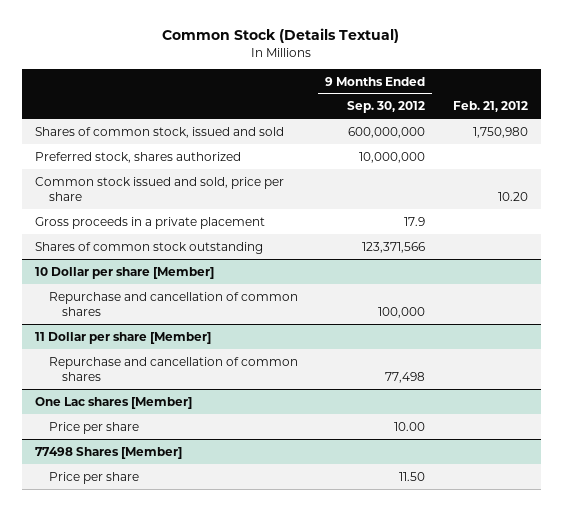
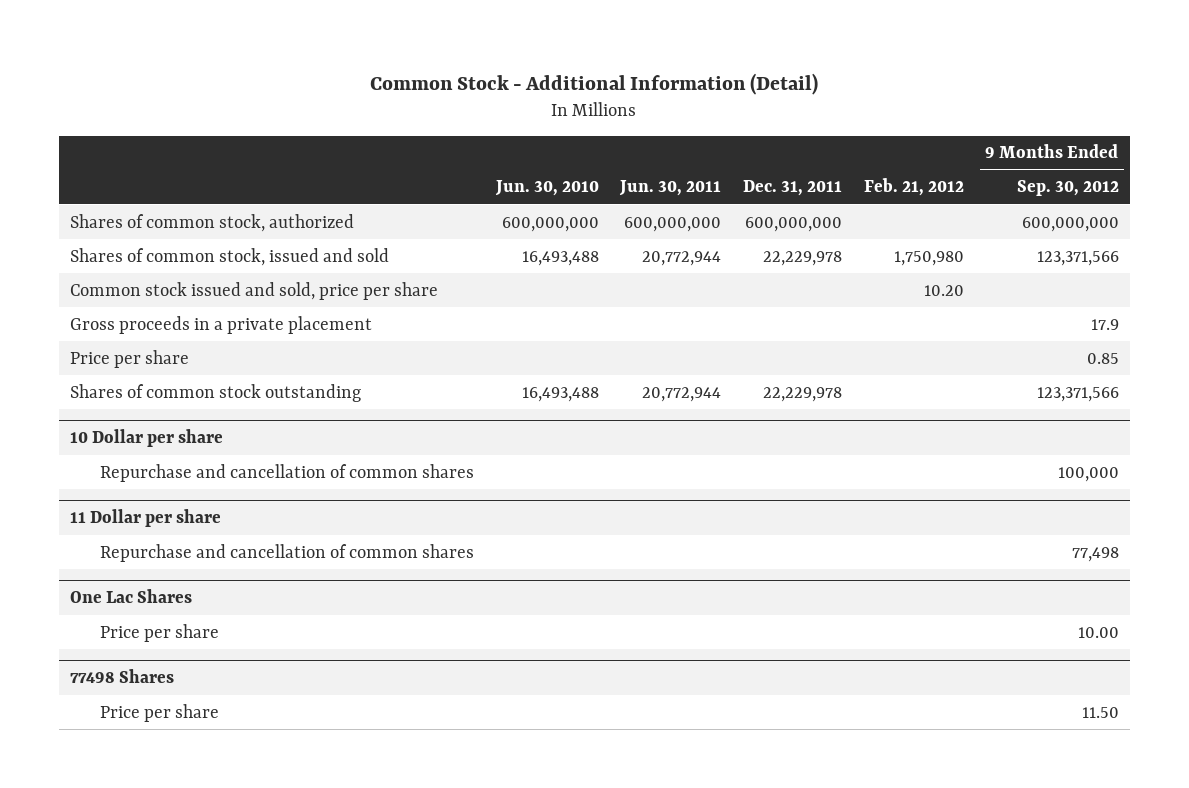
- Common Stock (Details Textual)
+ Common Stock - Additional Information (Detail)
- | 9 Months Ended Sep. 30, 2012 | Feb. 21, 2012
+ | Jun. 30, 2010 | Jun. 30, 2011 | Dec. 31, 2011 | Feb. 21, 2012 | 9 Months Ended Sep. 30, 2012
- Shares of common stock, issued and sold | 600,000,000 | 1,750,980
- Preferred stock, shares authorized | 10,000,000 |
+ Shares of common stock, authorized | 600,000,000 | 600,000,000 | 600,000,000 | | 600,000,000
+ Shares of common stock, issued and sold | 16,493,488 | 20,772,944 | 22,229,978 | 1,750,980 | 123,371,566
+ Price per share | | | | | 0.85
- 10 Dollar per share [Member]
+ 10 Dollar per share
- 11 Dollar per share [Member]
+ 11 Dollar per share
- One Lac shares [Member]
+ One Lac Shares
- 77498 Shares [Member]
+ 77498 Shares

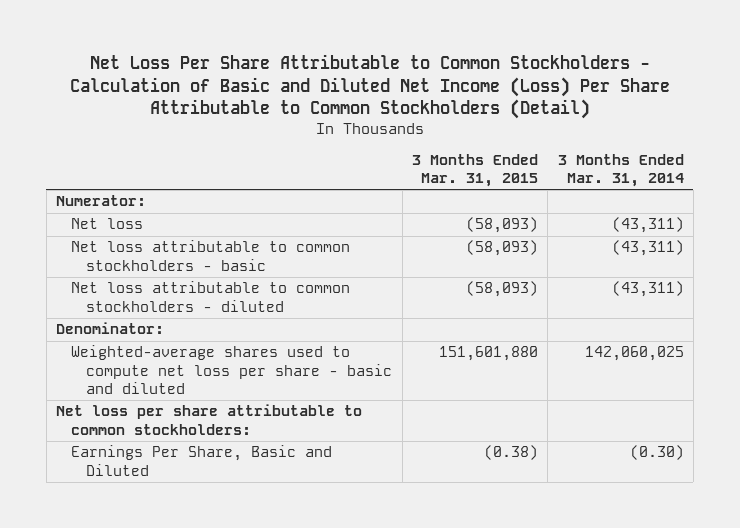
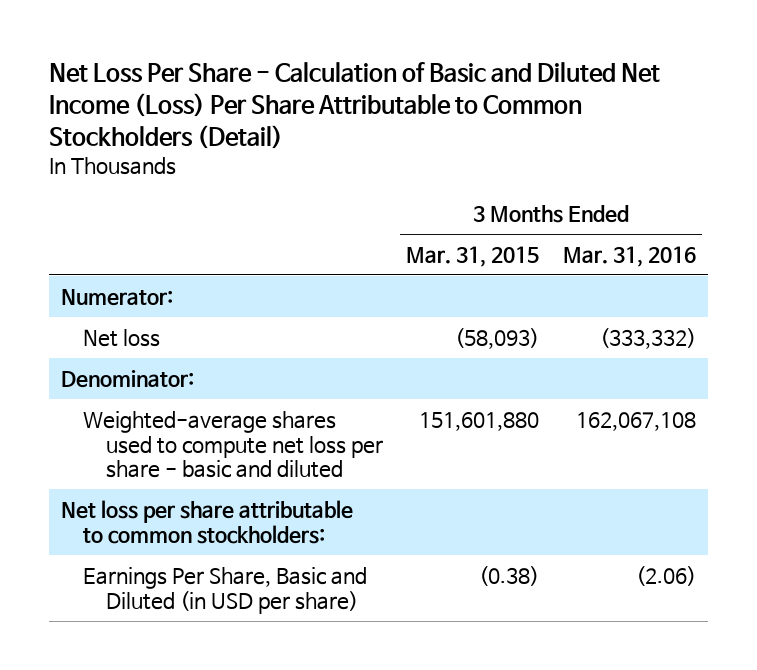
- Net Loss Per Share Attributable to Common Stockholders - Calculation of Basic and Diluted Net Income (Loss) Per Share Attributable to Common Stockholders (Detail)
+ Net Loss Per Share - Calculation of Basic and Diluted Net Income (Loss) Per Share Attributable to Common Stockholders (Detail)
- | 3 Months Ended Mar. 31, 2015 | 3 Months Ended Mar. 31, 2014
+ | 3 Months Ended Mar. 31, 2015 | 3 Months Ended Mar. 31, 2016
- Net loss attributable to common stockholders - basic | (58,093) | (43,311)
- Net loss attributable to common stockholders - diluted | (58,093) | (43,311)
- Earnings Per Share, Basic and Diluted | (0.38) | (0.30)
+ Earnings Per Share, Basic and Diluted (in USD per share) | (0.38) | (2.06)

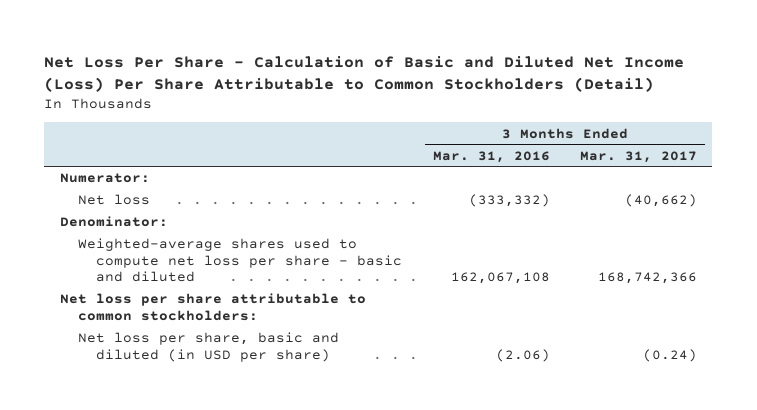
- | 3 Months Ended Mar. 31, 2015 | 3 Months Ended Mar. 31, 2016
+ | 3 Months Ended Mar. 31, 2016 | 3 Months Ended Mar. 31, 2017
- Earnings Per Share, Basic and Diluted (in USD per share) | (0.38) | (2.06)
+ Net loss per share, basic and diluted (in USD per share) | (2.06) | (0.24)

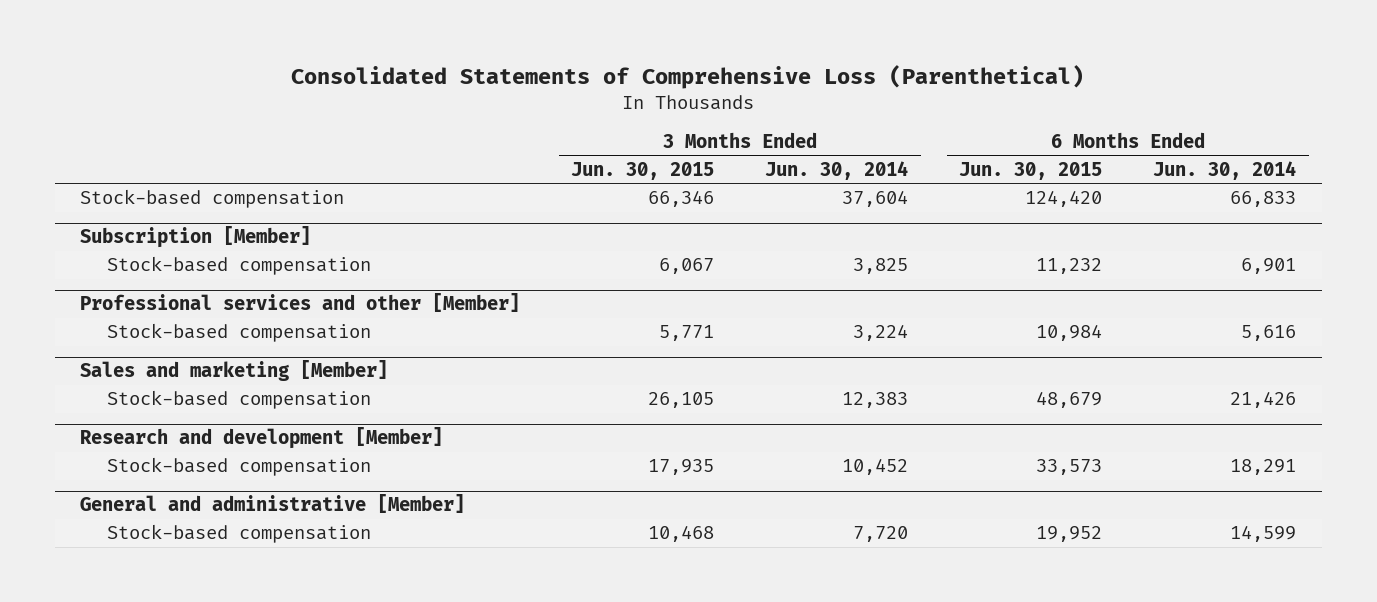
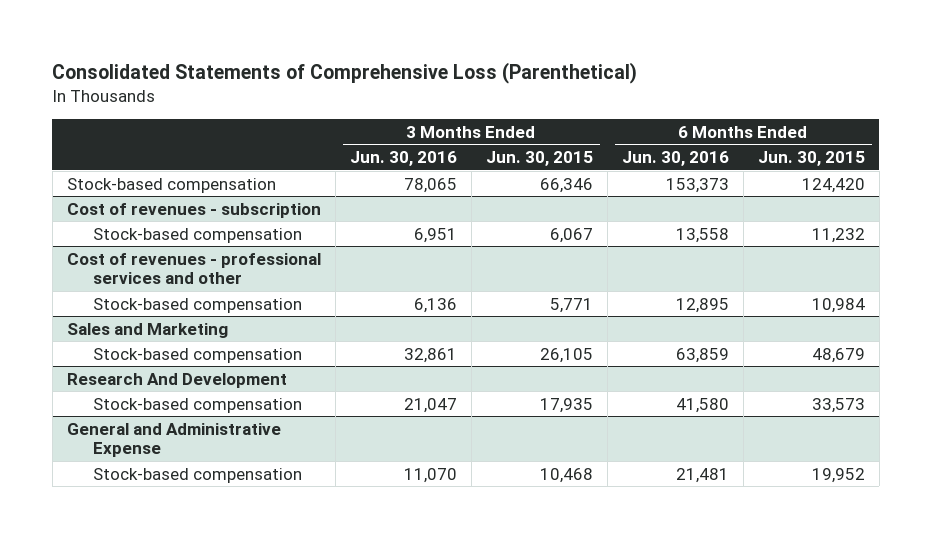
- | 3 Months Ended Jun. 30, 2015 | 3 Months Ended Jun. 30, 2014 | 6 Months Ended Jun. 30, 2015 | 6 Months Ended Jun. 30, 2014
+ | 3 Months Ended Jun. 30, 2016 | 3 Months Ended Jun. 30, 2015 | 6 Months Ended Jun. 30, 2016 | 6 Months Ended Jun. 30, 2015
- Subscription [Member]
+ Cost of revenues - subscription
- Professional services and other [Member]
+ Cost of revenues - professional services and other
- Sales and marketing [Member]
+ Sales and Marketing
- Research and development [Member]
+ Research And Development
- General and administrative [Member]
+ General and Administrative Expense

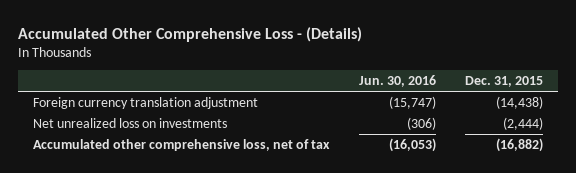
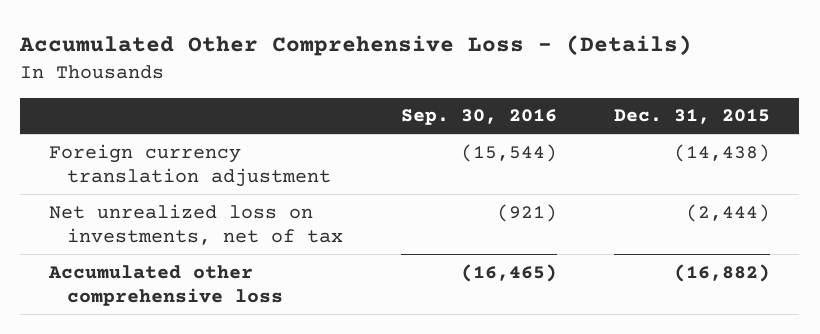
- | Jun. 30, 2016 | Dec. 31, 2015
+ | Sep. 30, 2016 | Dec. 31, 2015
- Net unrealized loss on investments | (306) | (2,444)
- Accumulated other comprehensive loss, net of tax | (16,053) | (16,882)
+ Net unrealized loss on investments, net of tax | (921) | (2,444)
+ Accumulated other comprehensive loss | (16,465) | (16,882)

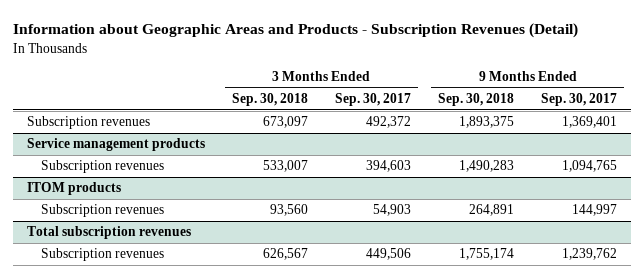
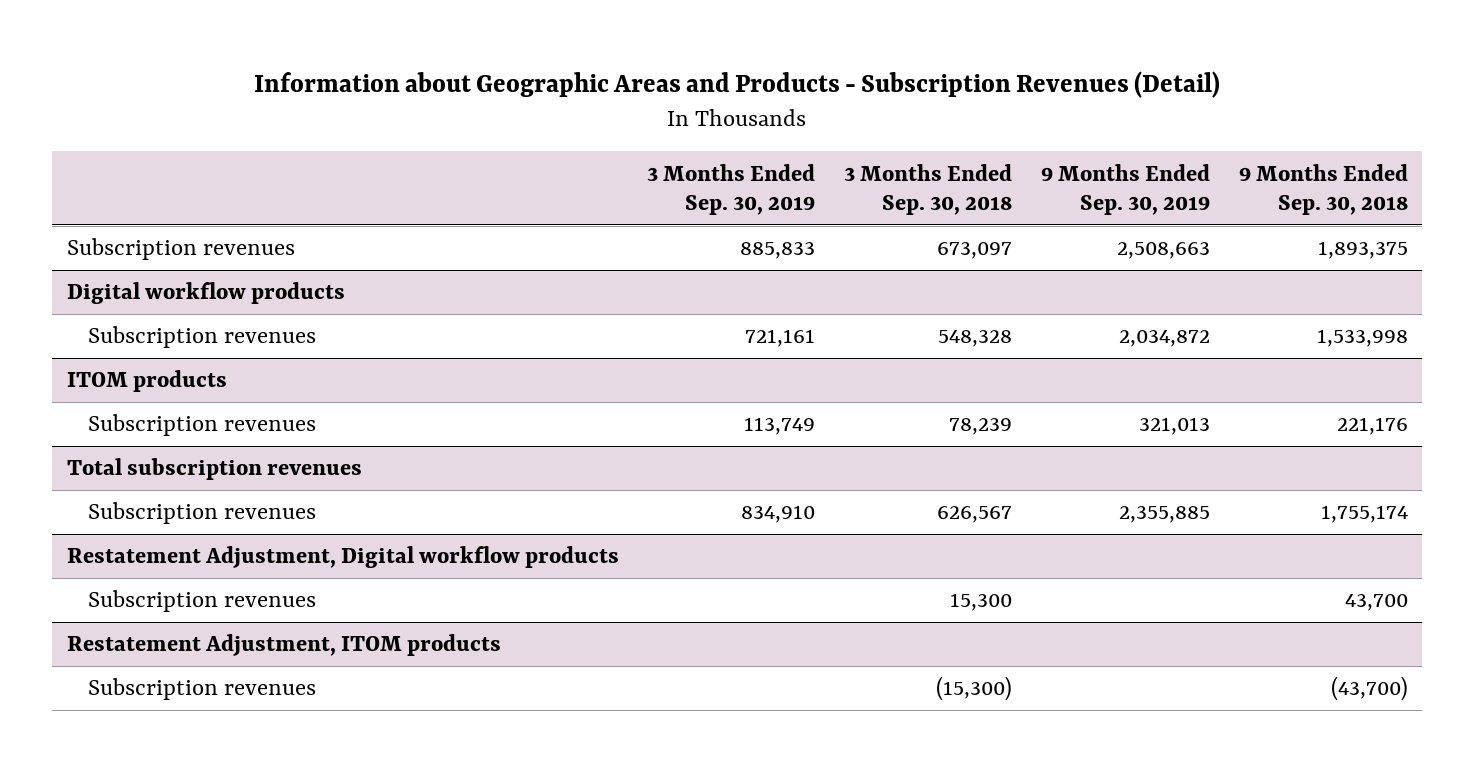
- | 3 Months Ended Sep. 30, 2018 | 3 Months Ended Sep. 30, 2017 | 9 Months Ended Sep. 30, 2018 | 9 Months Ended Sep. 30, 2017
+ | 3 Months Ended Sep. 30, 2019 | 3 Months Ended Sep. 30, 2018 | 9 Months Ended Sep. 30, 2019 | 9 Months Ended Sep. 30, 2018
- Service management products
- Subscription revenues | 533,007 | 394,603 | 1,490,283 | 1,094,765
+ Digital workflow products
+ Subscription revenues | 721,161 | 548,328 | 2,034,872 | 1,533,998
@ ITOM products
- Subscription revenues | 93,560 | 54,903 | 264,891 | 144,997
+ Subscription revenues | 113,749 | 78,239 | 321,013 | 221,176
+ Restatement Adjustment, Digital workflow products
+ Subscription revenues | | 15,300 | | 43,700
+ Restatement Adjustment, ITOM products
+ Subscription revenues | | (15,300) | | (43,700)

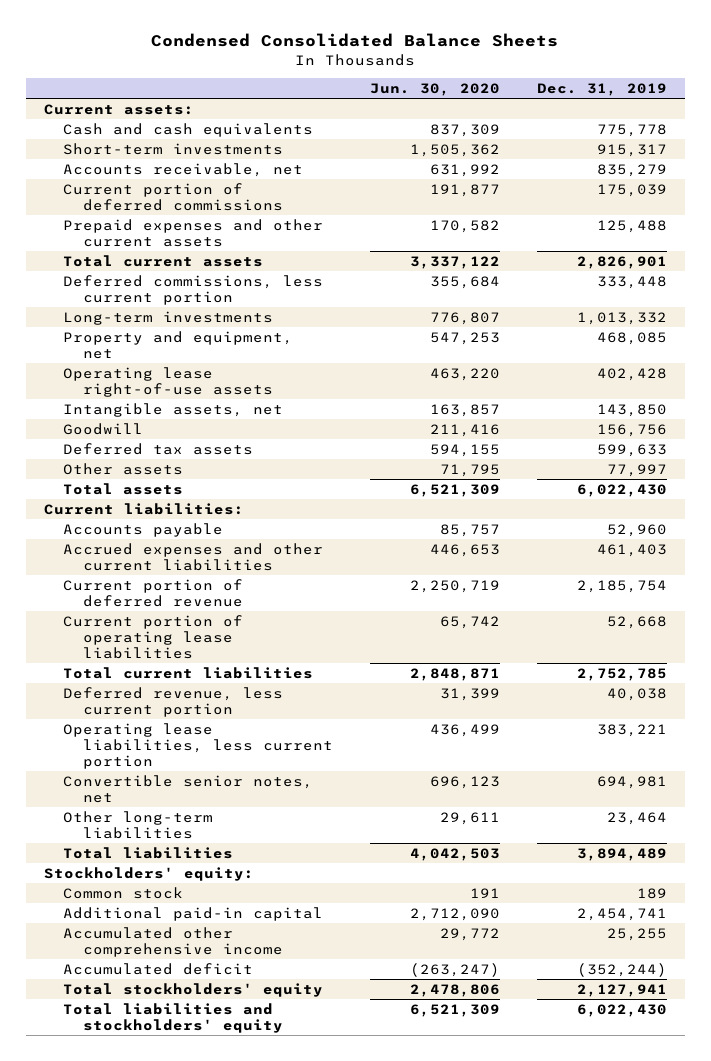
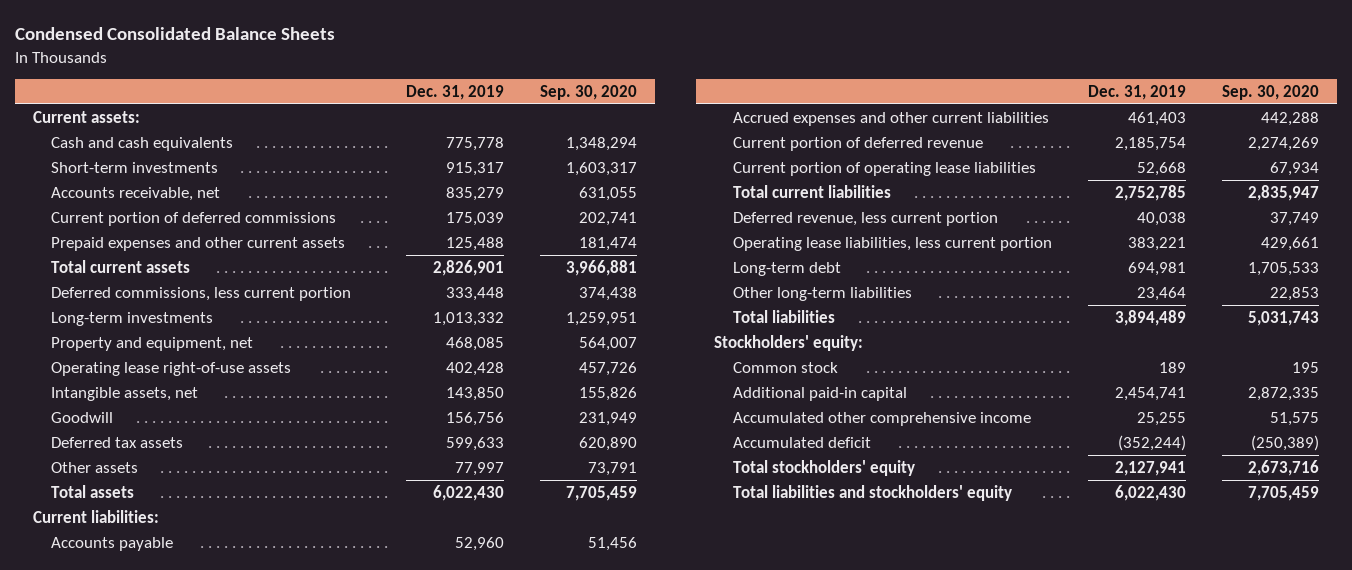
- | Jun. 30, 2020 | Dec. 31, 2019
+ | Dec. 31, 2019 | Sep. 30, 2020
- Convertible senior notes, net | 696,123 | 694,981
+ Long-term debt | 694,981 | 1,705,533

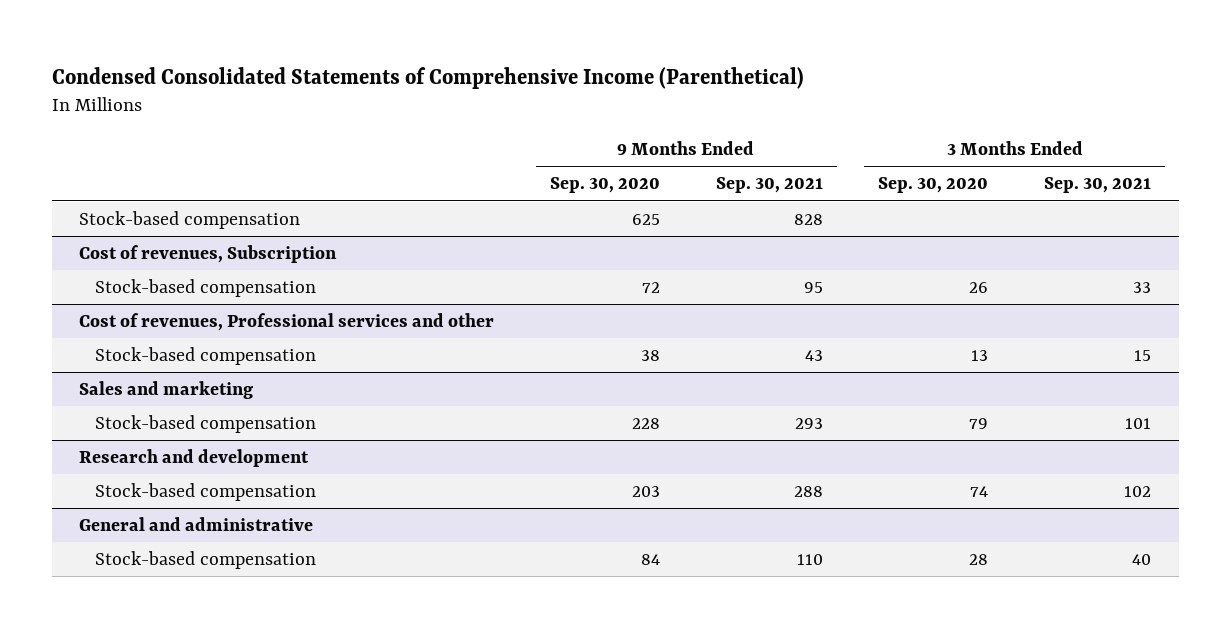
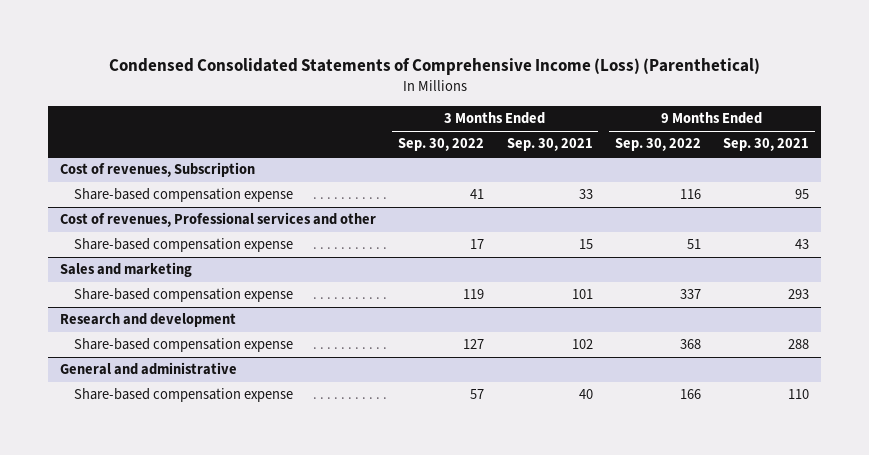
- Condensed Consolidated Statements of Comprehensive Income (Parenthetical)
+ Condensed Consolidated Statements of Comprehensive Income (Loss) (Parenthetical)
- | 9 Months Ended Sep. 30, 2020 | 9 Months Ended Sep. 30, 2021 | 3 Months Ended Sep. 30, 2020 | 3 Months Ended Sep. 30, 2021
+ | 3 Months Ended Sep. 30, 2022 | 3 Months Ended Sep. 30, 2021 | 9 Months Ended Sep. 30, 2022 | 9 Months Ended Sep. 30, 2021
- Stock-based compensation | 625 | 828 | |
@ Cost of revenues, Subscription
- Stock-based compensation | 72 | 95 | 26 | 33
+ Share-based compensation expense | 41 | 33 | 116 | 95
@ Cost of revenues, Professional services and other
- Stock-based compensation | 38 | 43 | 13 | 15
+ Share-based compensation expense | 17 | 15 | 51 | 43
@ Sales and marketing
- Stock-based compensation | 228 | 293 | 79 | 101
+ Share-based compensation expense | 119 | 101 | 337 | 293
@ Research and development
- Stock-based compensation | 203 | 288 | 74 | 102
+ Share-based compensation expense | 127 | 102 | 368 | 288
@ General and administrative
- Stock-based compensation | 84 | 110 | 28 | 40
+ Share-based compensation expense | 57 | 40 | 166 | 110

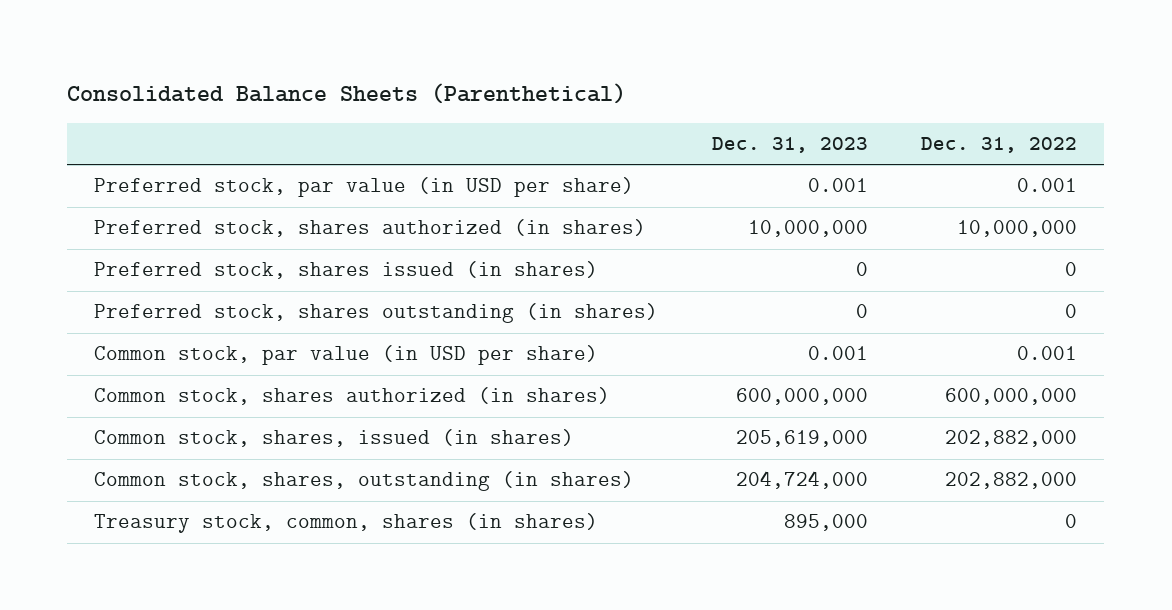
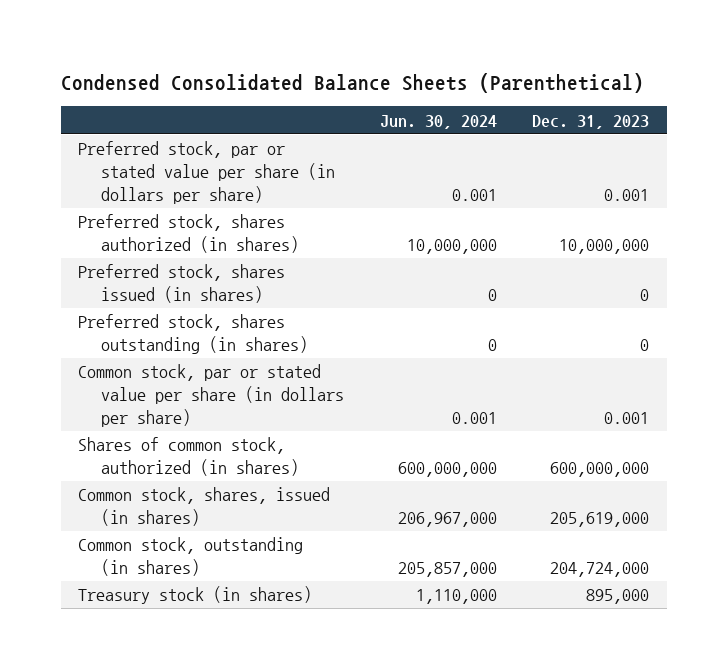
- Consolidated Balance Sheets (Parenthetical)
+ Condensed Consolidated Balance Sheets (Parenthetical)
- | Dec. 31, 2023 | Dec. 31, 2022
+ | Jun. 30, 2024 | Dec. 31, 2023
- Preferred stock, par value (in USD per share) | 0.001 | 0.001
+ Preferred stock, par or stated value per share (in dollars per share) | 0.001 | 0.001
- Common stock, par value (in USD per share) | 0.001 | 0.001
- Common stock, shares authorized (in shares) | 600,000,000 | 600,000,000
+ Common stock, par or stated value per share (in dollars per share) | 0.001 | 0.001
+ Shares of common stock, authorized (in shares) | 600,000,000 | 600,000,000
- Common stock, shares, outstanding (in shares) | 204,724,000 | 202,882,000
- Treasury stock, common, shares (in shares) | 895,000 | 0
+ Common stock, outstanding (in shares) | 205,857,000 | 204,724,000
+ Treasury stock (in shares) | 1,110,000 | 895,000

